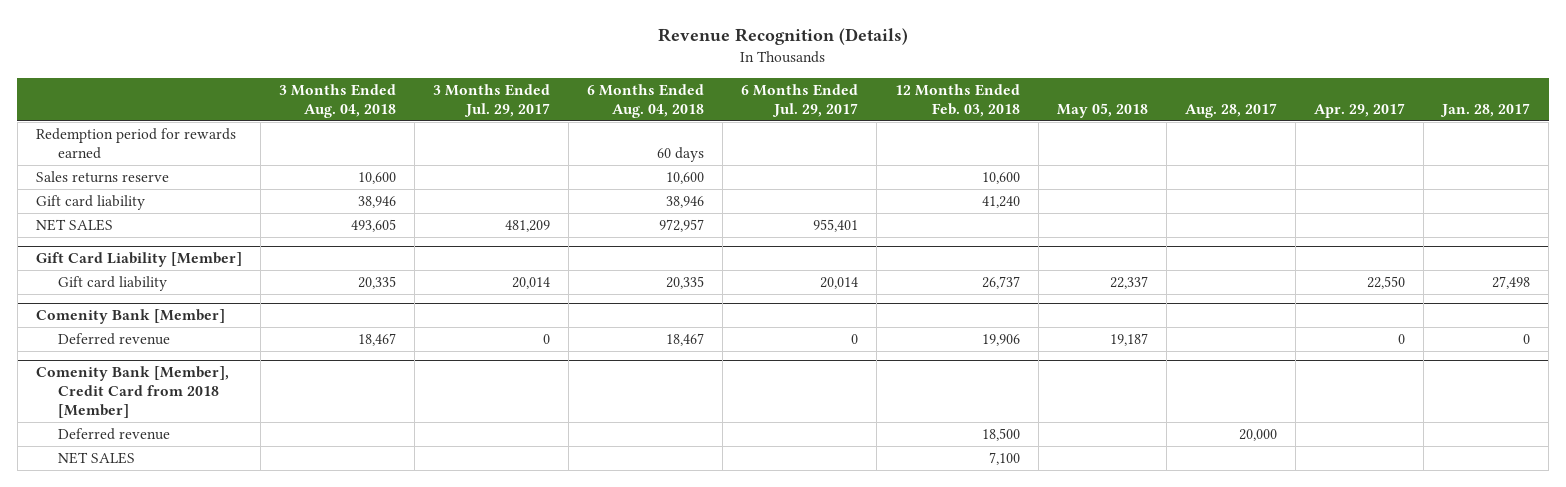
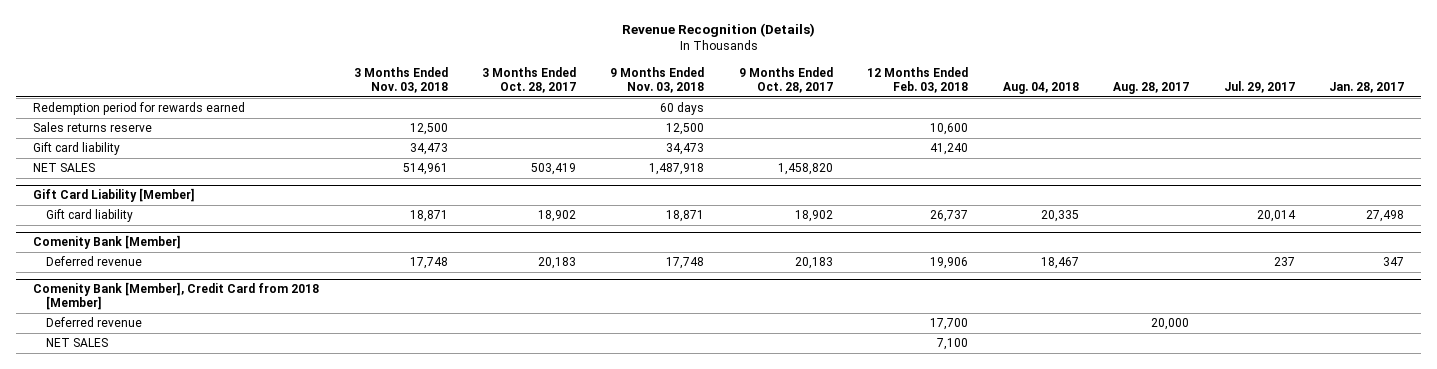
- | 3 Months Ended Aug. 04, 2018 | 3 Months Ended Jul. 29, 2017 | 6 Months Ended Aug. 04, 2018 | 6 Months Ended Jul. 29, 2017 | 12 Months Ended Feb. 03, 2018 | May 05, 2018 | Aug. 28, 2017 | Apr. 29, 2017 | Jan. 28, 2017
+ | 3 Months Ended Nov. 03, 2018 | 3 Months Ended Oct. 28, 2017 | 9 Months Ended Nov. 03, 2018 | 9 Months Ended Oct. 28, 2017 | 12 Months Ended Feb. 03, 2018 | Aug. 04, 2018 | Aug. 28, 2017 | Jul. 29, 2017 | Jan. 28, 2017
@ Comenity Bank [Member]
- Deferred revenue | 18,467 | 0 | 18,467 | 0 | 19,906 | 19,187 | | 0 | 0
+ Deferred revenue | 17,748 | 20,183 | 17,748 | 20,183 | 19,906 | 18,467 | | 237 | 347
@ Comenity Bank [Member], Credit Card from 2018 [Member]
- Deferred revenue | | | | | 18,500 | | 20,000 | |
+ Deferred revenue | | | | | 17,700 | | 20,000 | |

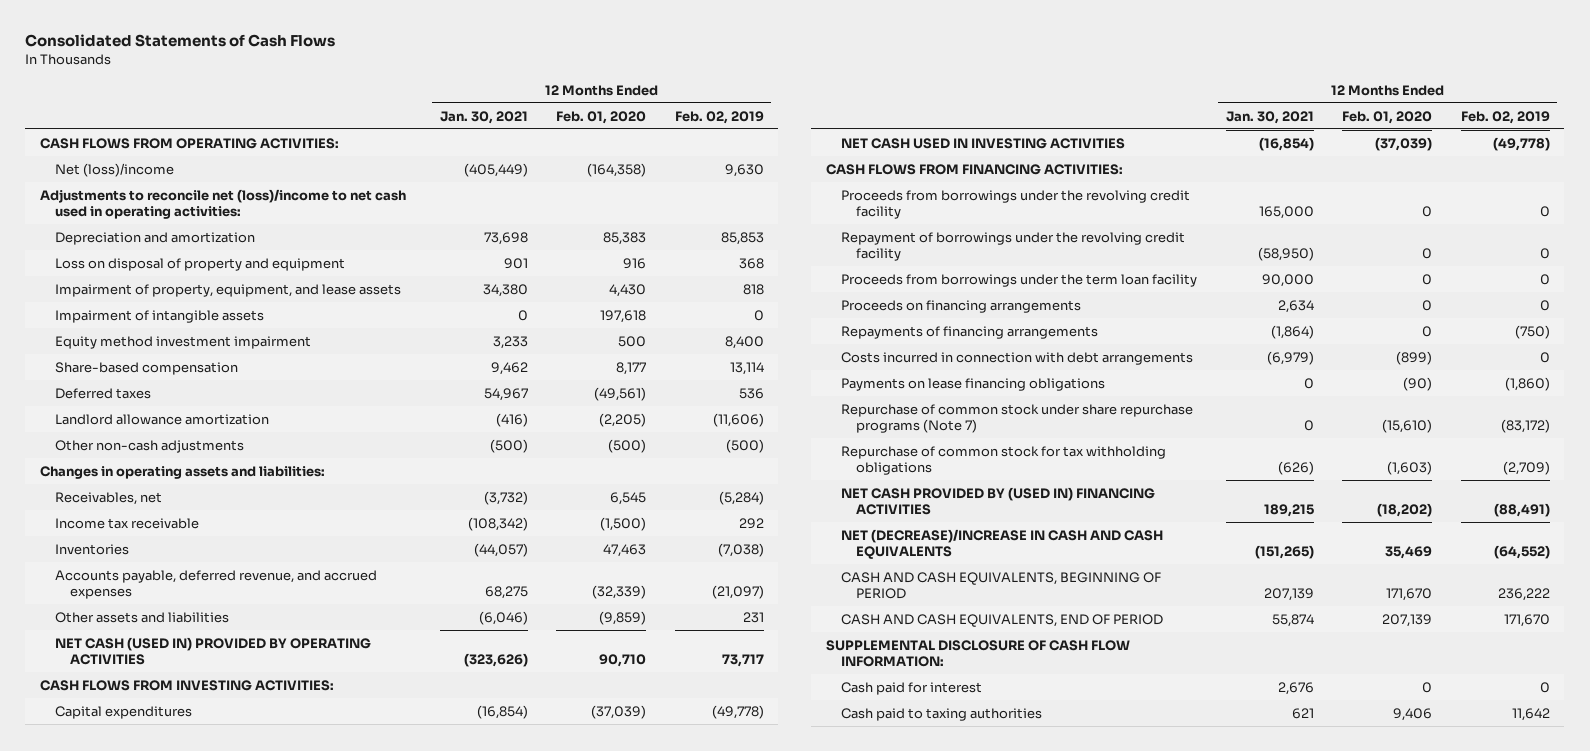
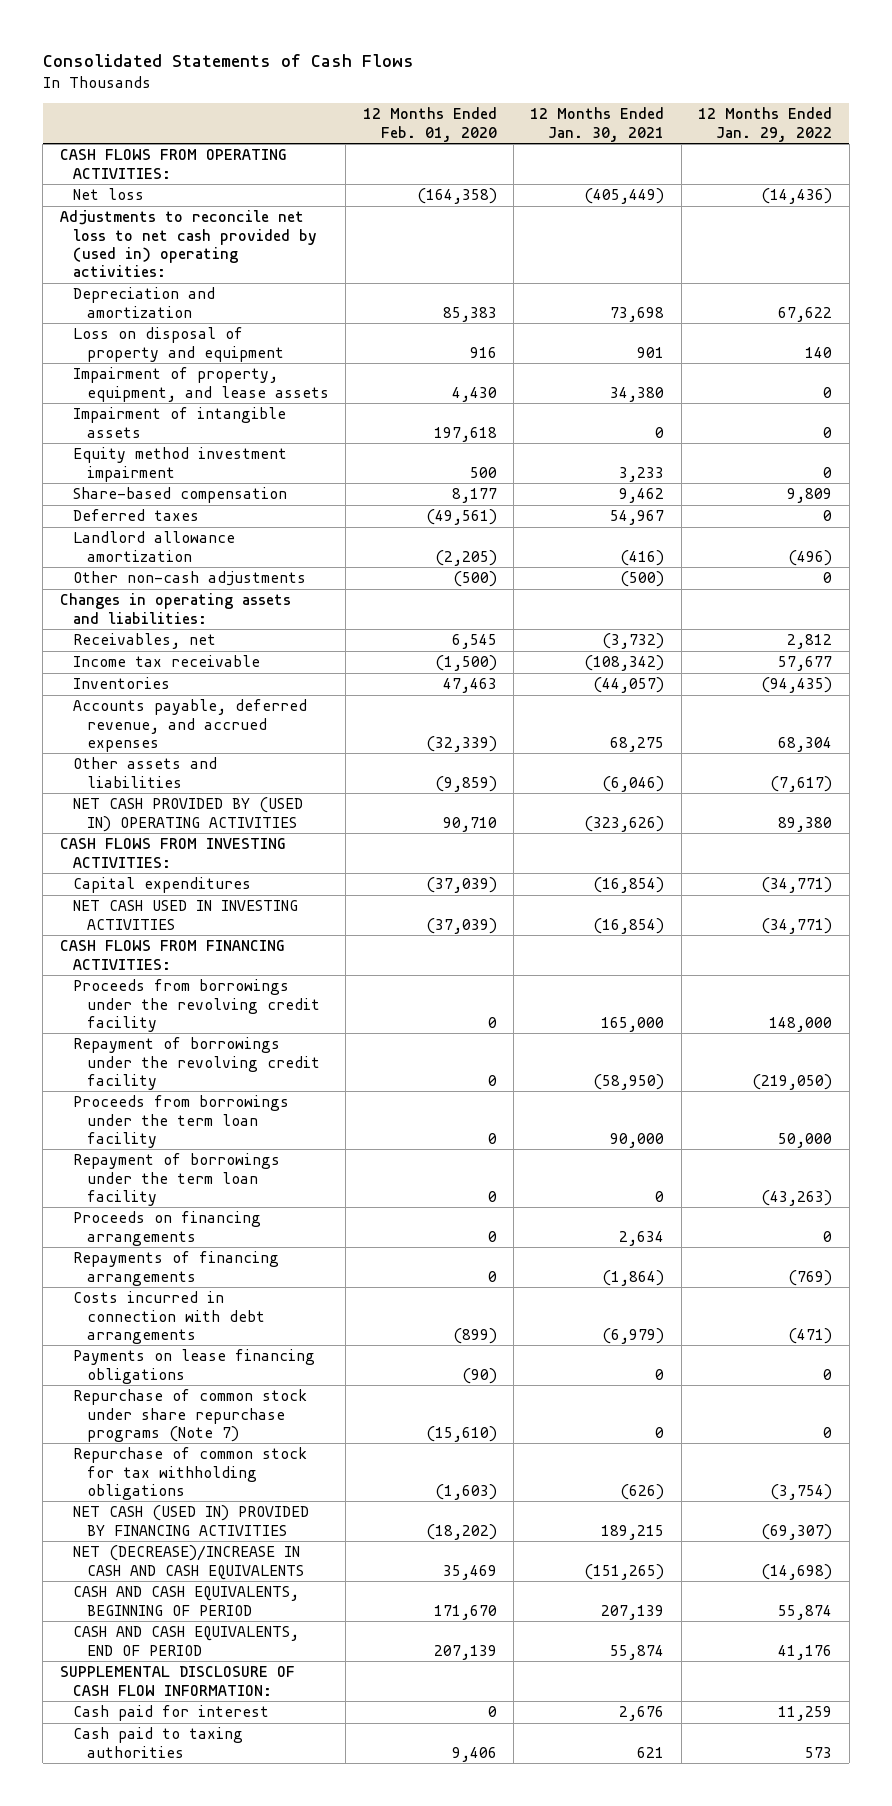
- | 12 Months Ended Jan. 30, 2021 | 12 Months Ended Feb. 01, 2020 | 12 Months Ended Feb. 02, 2019
+ | 12 Months Ended Feb. 01, 2020 | 12 Months Ended Jan. 30, 2021 | 12 Months Ended Jan. 29, 2022
- Net (loss)/income | (405,449) | (164,358) | 9,630
- Adjustments to reconcile net (loss)/income to net cash used in operating activities:
+ Net loss | (164,358) | (405,449) | (14,436)
+ Adjustments to reconcile net loss to net cash provided by (used in) operating activities:
- NET CASH (USED IN) PROVIDED BY OPERATING ACTIVITIES | (323,626) | 90,710 | 73,717
+ NET CASH PROVIDED BY (USED IN) OPERATING ACTIVITIES | 90,710 | (323,626) | 89,380
+ Repayment of borrowings under the term loan facility | 0 | 0 | (43,263)
- NET CASH PROVIDED BY (USED IN) FINANCING ACTIVITIES | 189,215 | (18,202) | (88,491)
+ NET CASH (USED IN) PROVIDED BY FINANCING ACTIVITIES | (18,202) | 189,215 | (69,307)

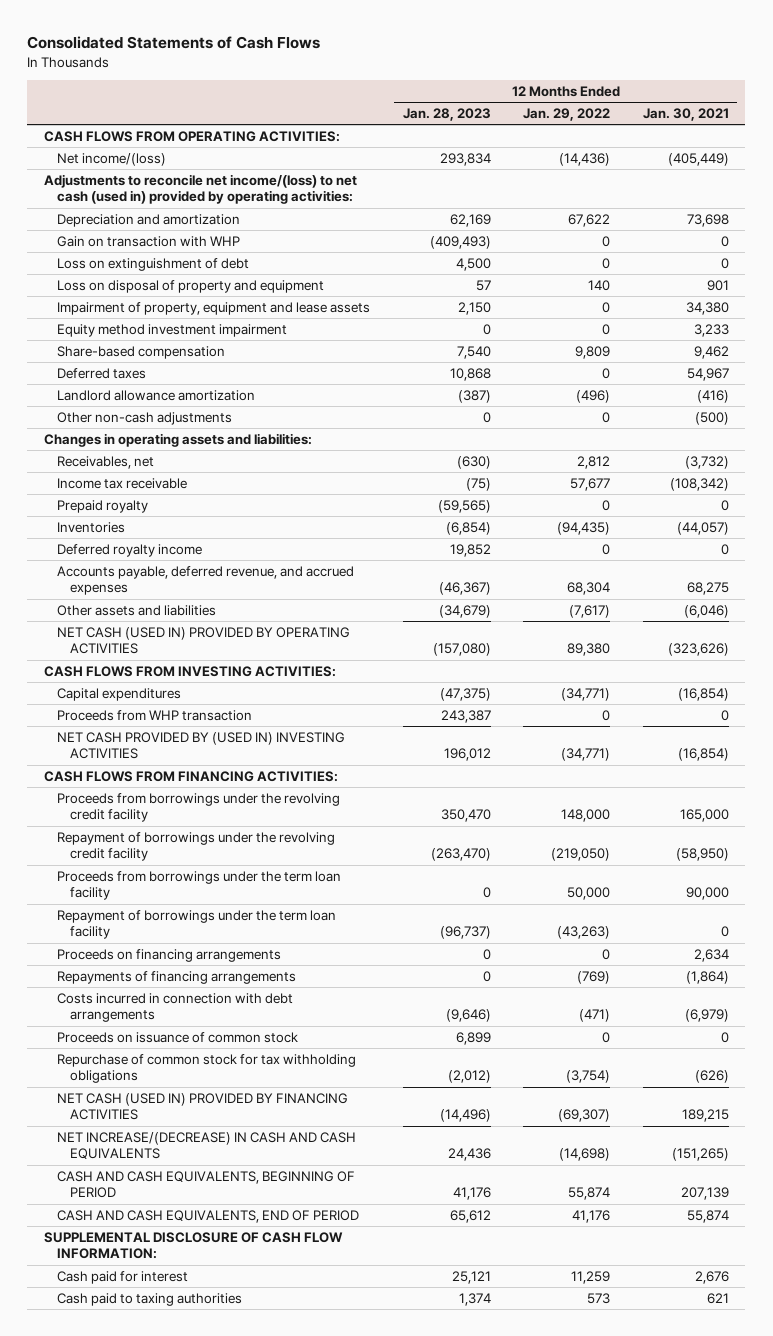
- | 12 Months Ended Feb. 01, 2020 | 12 Months Ended Jan. 30, 2021 | 12 Months Ended Jan. 29, 2022
+ | 12 Months Ended Jan. 28, 2023 | 12 Months Ended Jan. 29, 2022 | 12 Months Ended Jan. 30, 2021
- Net loss | (164,358) | (405,449) | (14,436)
- Adjustments to reconcile net loss to net cash provided by (used in) operating activities:
+ Net income/(loss) | 293,834 | (14,436) | (405,449)
+ Adjustments to reconcile net income/(loss) to net cash (used in) provided by operating activities:
+ Gain on transaction with WHP | (409,493) | 0 | 0
+ Loss on extinguishment of debt | 4,500 | 0 | 0
- Impairment of property, equipment, and lease assets | 4,430 | 34,380 | 0
- Impairment of intangible assets | 197,618 | 0 | 0
+ Impairment of property, equipment and lease assets | 2,150 | 0 | 34,380
+ Prepaid royalty | (59,565) | 0 | 0
+ Deferred royalty income | 19,852 | 0 | 0
- NET CASH PROVIDED BY (USED IN) OPERATING ACTIVITIES | 90,710 | (323,626) | 89,380
+ NET CASH (USED IN) PROVIDED BY OPERATING ACTIVITIES | (157,080) | 89,380 | (323,626)
- NET CASH USED IN INVESTING ACTIVITIES | (37,039) | (16,854) | (34,771)
+ Proceeds from WHP transaction | 243,387 | 0 | 0
+ NET CASH PROVIDED BY (USED IN) INVESTING ACTIVITIES | 196,012 | (34,771) | (16,854)
- Payments on lease financing obligations | (90) | 0 | 0
- Repurchase of common stock under share repurchase programs (Note 7) | (15,610) | 0 | 0
+ Proceeds on issuance of common stock | 6,899 | 0 | 0
- NET (DECREASE)/INCREASE IN CASH AND CASH EQUIVALENTS | 35,469 | (151,265) | (14,698)
+ NET INCREASE/(DECREASE) IN CASH AND CASH EQUIVALENTS | 24,436 | (14,698) | (151,265)

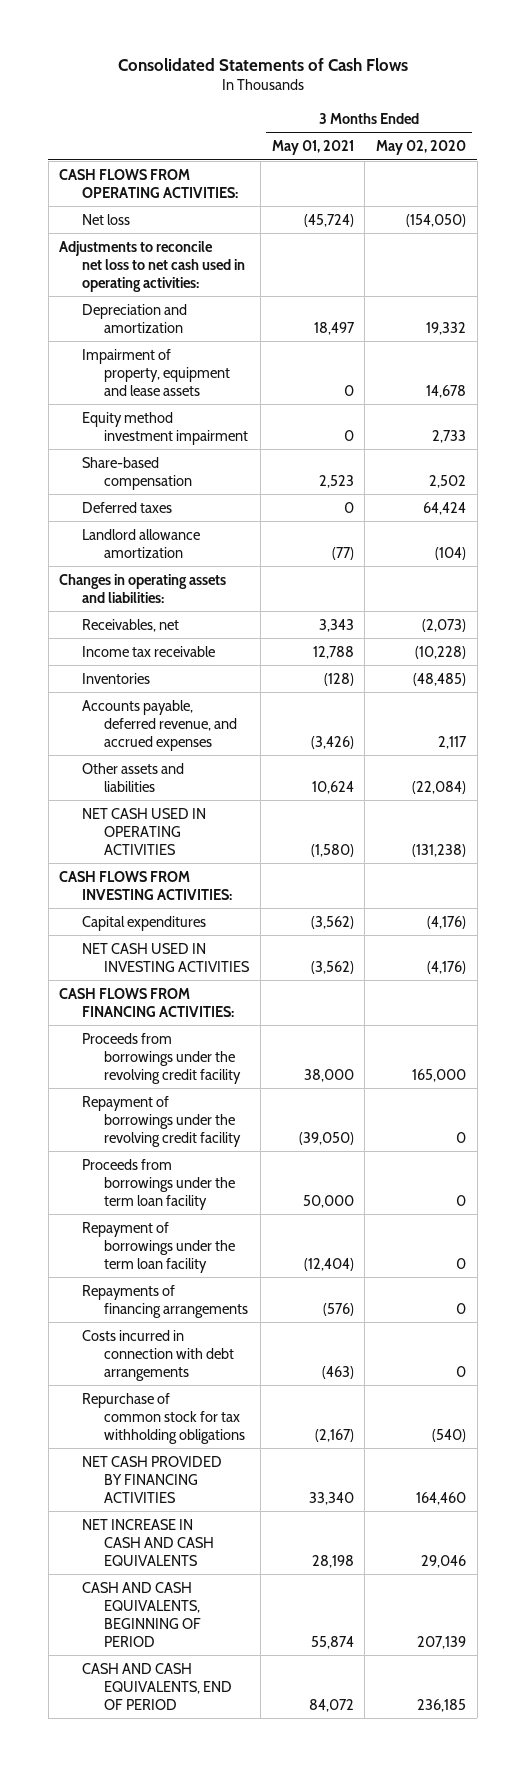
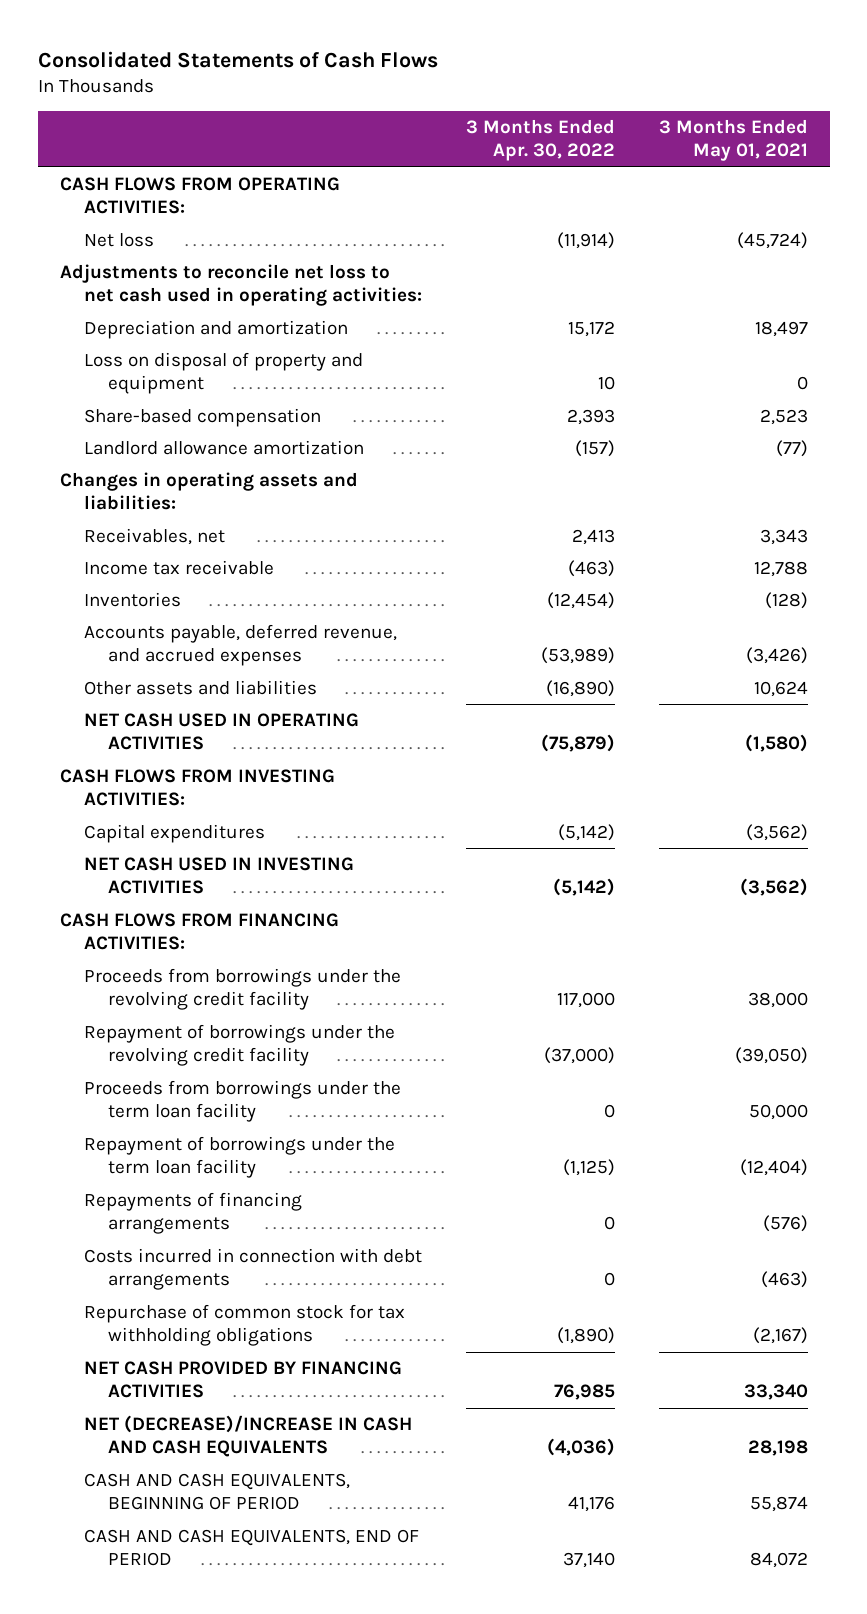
- | 3 Months Ended May 01, 2021 | 3 Months Ended May 02, 2020
+ | 3 Months Ended Apr. 30, 2022 | 3 Months Ended May 01, 2021
- Impairment of property, equipment and lease assets | 0 | 14,678
- Equity method investment impairment | 0 | 2,733
+ Loss on disposal of property and equipment | 10 | 0
- Deferred taxes | 0 | 64,424
- NET INCREASE IN CASH AND CASH EQUIVALENTS | 28,198 | 29,046
+ NET (DECREASE)/INCREASE IN CASH AND CASH EQUIVALENTS | (4,036) | 28,198

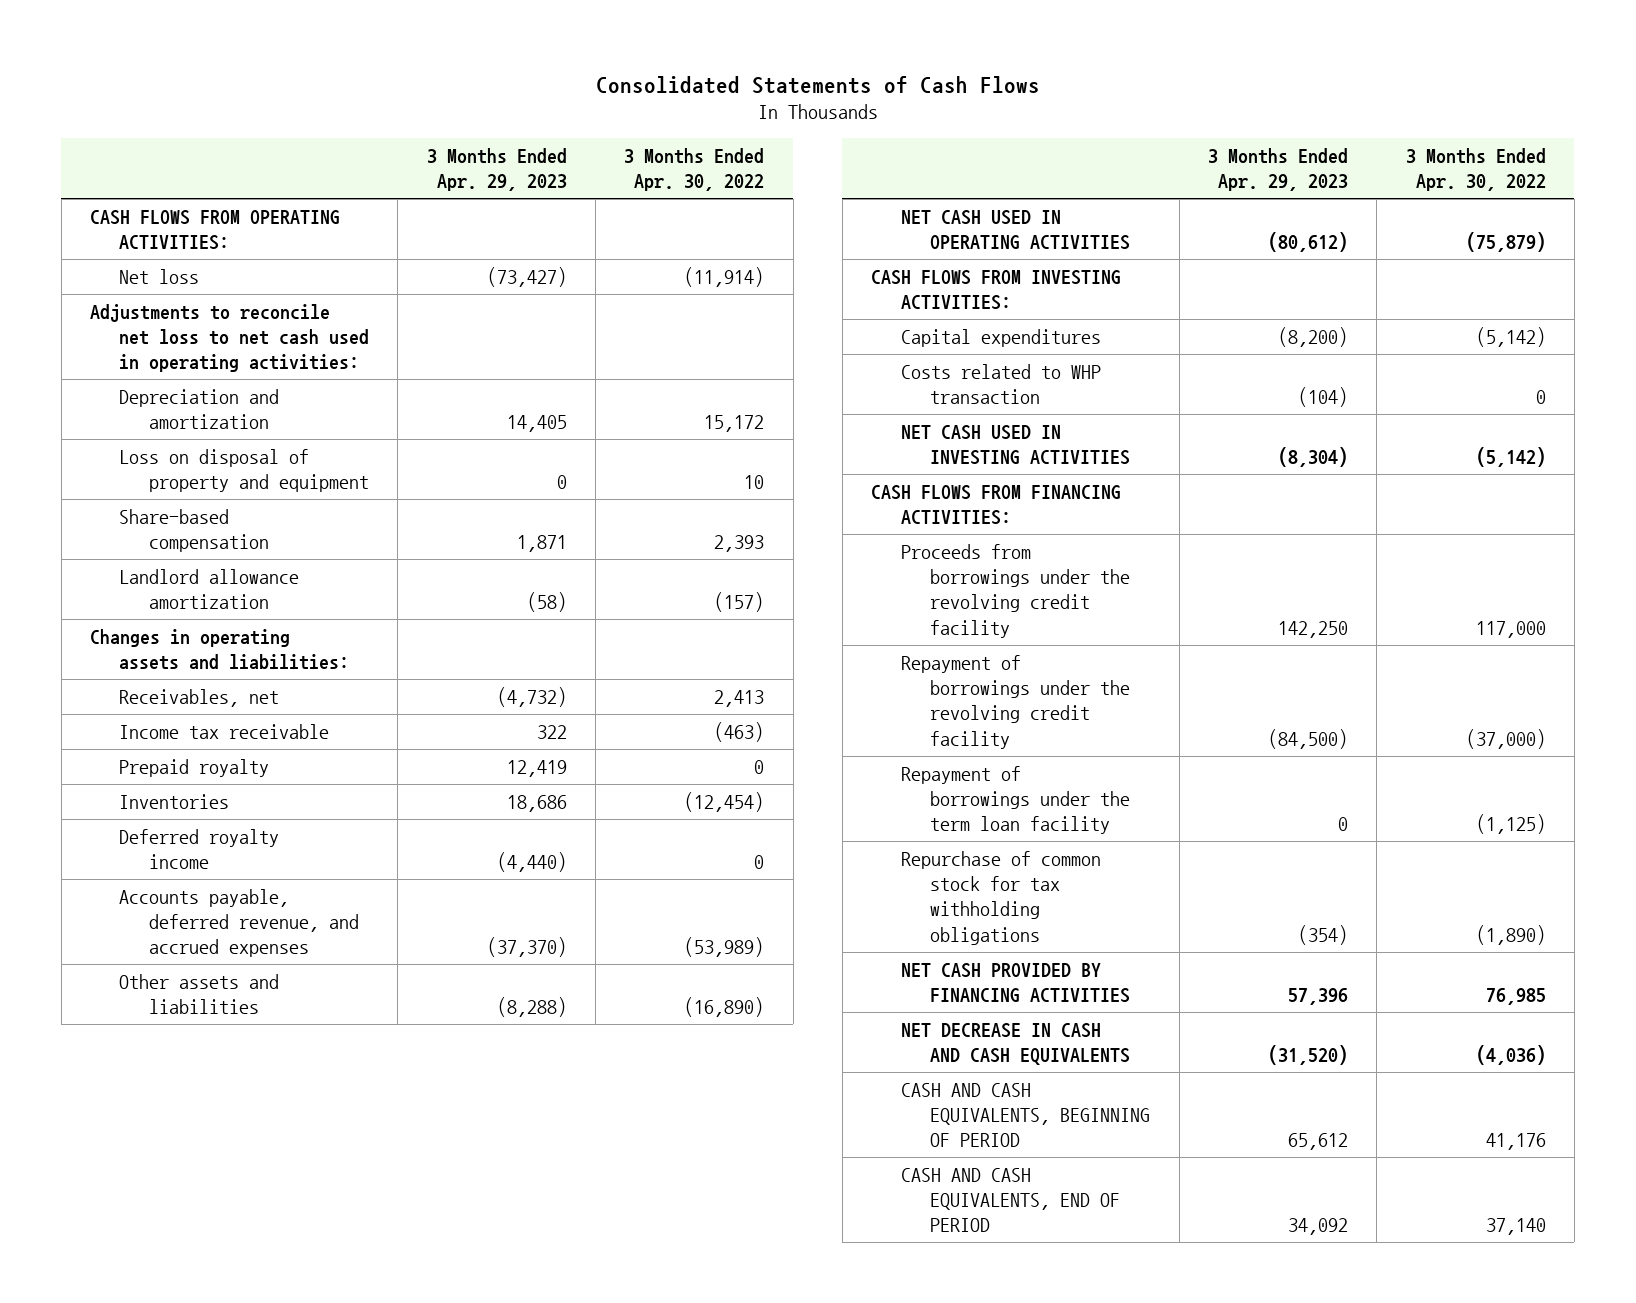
- | 3 Months Ended Apr. 30, 2022 | 3 Months Ended May 01, 2021
+ | 3 Months Ended Apr. 29, 2023 | 3 Months Ended Apr. 30, 2022
+ Prepaid royalty | 12,419 | 0
+ Deferred royalty income | (4,440) | 0
+ Costs related to WHP transaction | (104) | 0
- Proceeds from borrowings under the term loan facility | 0 | 50,000
- Repayments of financing arrangements | 0 | (576)
- Costs incurred in connection with debt arrangements | 0 | (463)
- NET (DECREASE)/INCREASE IN CASH AND CASH EQUIVALENTS | (4,036) | 28,198
+ NET DECREASE IN CASH AND CASH EQUIVALENTS | (31,520) | (4,036)

